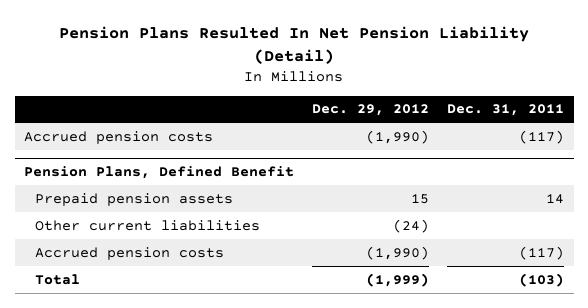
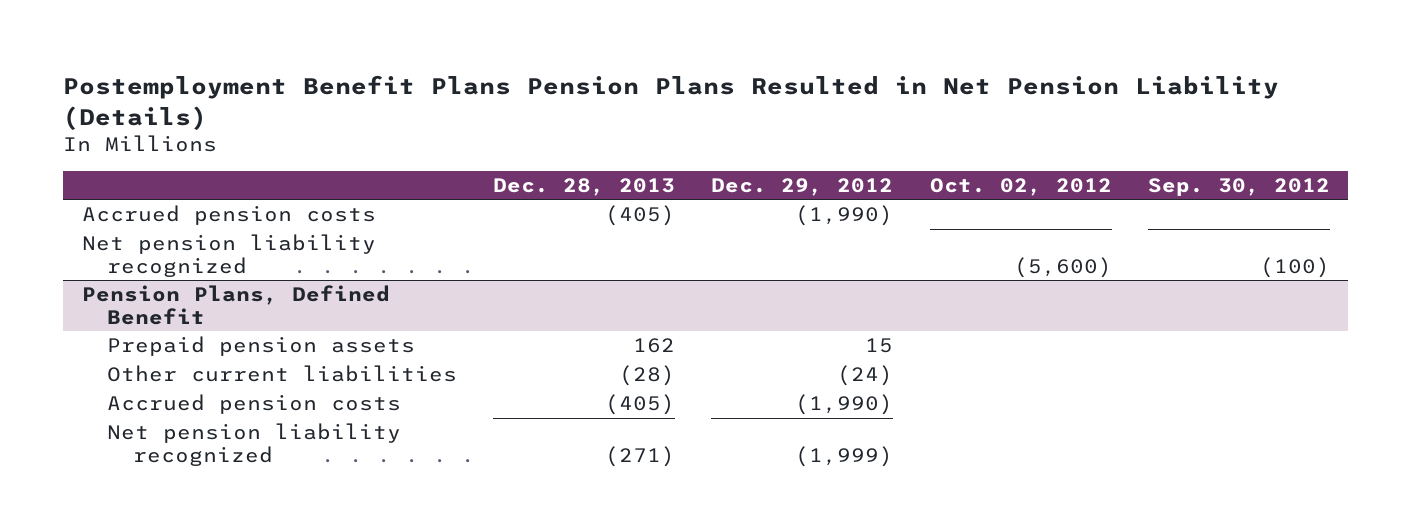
- Pension Plans Resulted In Net Pension Liability (Detail)
+ Postemployment Benefit Plans Pension Plans Resulted in Net Pension Liability (Details)
- | Dec. 29, 2012 | Dec. 31, 2011
+ | Dec. 28, 2013 | Dec. 29, 2012 | Oct. 02, 2012 | Sep. 30, 2012
+ Net pension liability recognized | | | (5,600) | (100)
@ Pension Plans, Defined Benefit
- Total | (1,999) | (103)
+ Net pension liability recognized | (271) | (1,999) | |

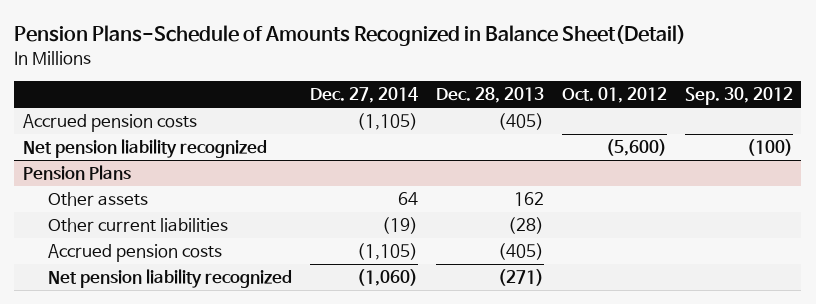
- Postemployment Benefit Plans Pension Plans Resulted in Net Pension Liability (Details)
+ Pension Plans-Schedule of Amounts Recognized in Balance Sheet(Detail)
- | Dec. 28, 2013 | Dec. 29, 2012 | Oct. 02, 2012 | Sep. 30, 2012
+ | Dec. 27, 2014 | Dec. 28, 2013 | Oct. 01, 2012 | Sep. 30, 2012
- Pension Plans, Defined Benefit
- Prepaid pension assets | 162 | 15 | |
+ Pension Plans
+ Other assets | 64 | 162 | |

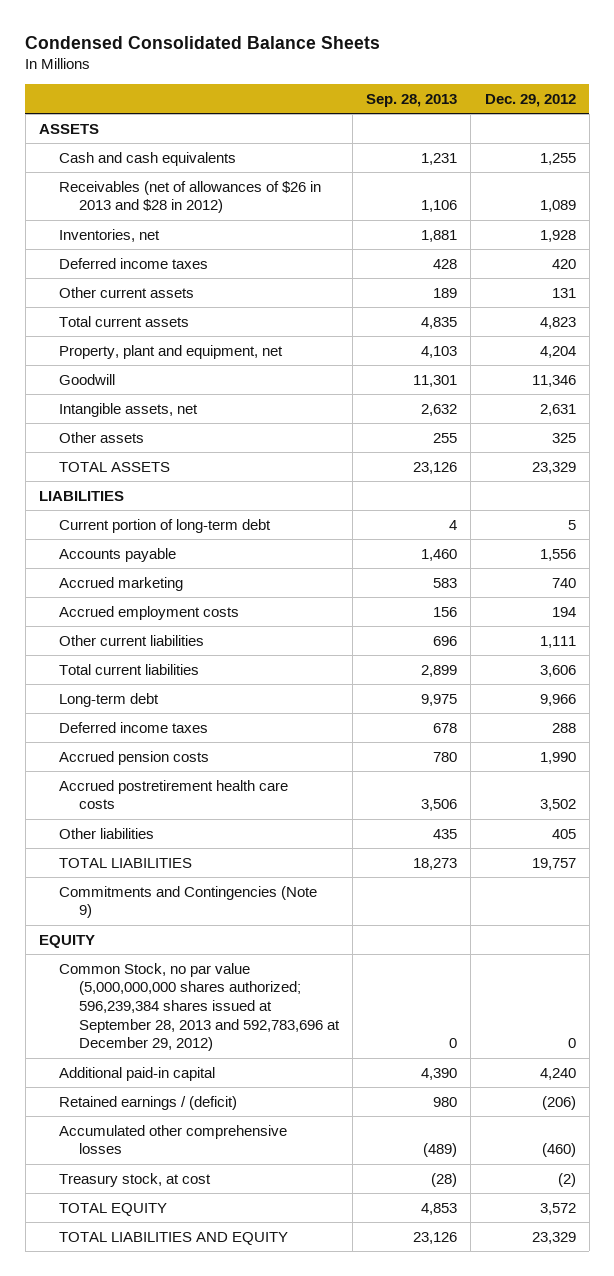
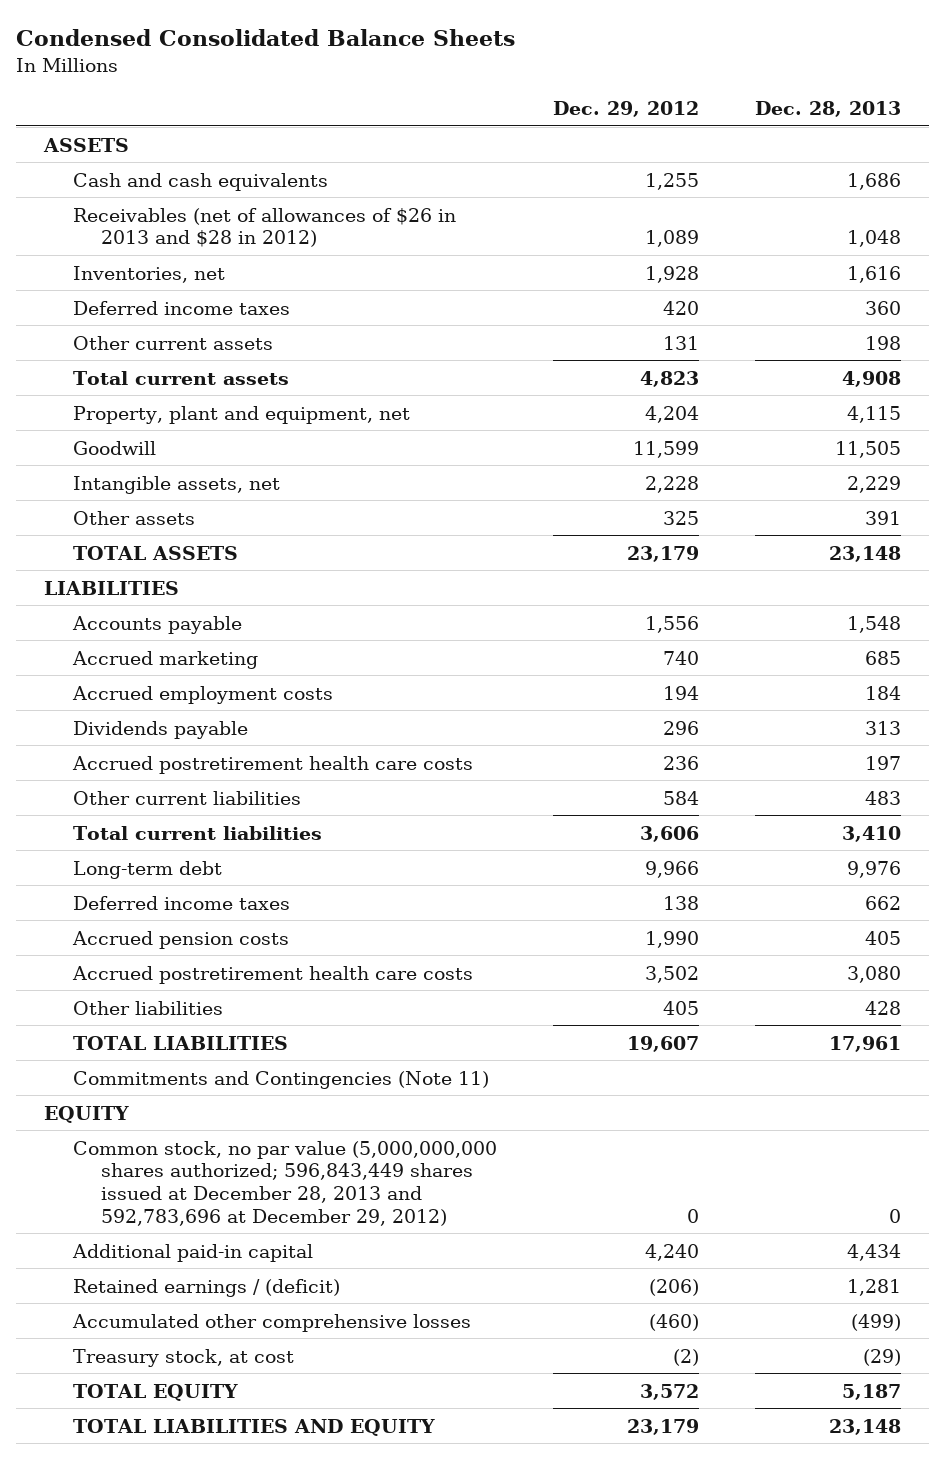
- | Sep. 28, 2013 | Dec. 29, 2012
+ | Dec. 29, 2012 | Dec. 28, 2013
- Goodwill | 11,301 | 11,346
- Intangible assets, net | 2,632 | 2,631
+ Goodwill | 11,599 | 11,505
+ Intangible assets, net | 2,228 | 2,229
- TOTAL ASSETS | 23,126 | 23,329
+ TOTAL ASSETS | 23,179 | 23,148
- Current portion of long-term debt | 4 | 5
- Other current liabilities | 696 | 1,111
+ Dividends payable | 296 | 313
+ Accrued postretirement health care costs | 236 | 197
+ Other current liabilities | 584 | 483
- Deferred income taxes | 678 | 288
+ Deferred income taxes | 138 | 662
- TOTAL LIABILITIES | 18,273 | 19,757
- Commitments and Contingencies (Note 9)
+ TOTAL LIABILITIES | 19,607 | 17,961
+ Commitments and Contingencies (Note 11)
- Common Stock, no par value (5,000,000,000 shares authorized; 596,239,384 shares issued at September 28, 2013 and 592,783,696 at December 29, 2012) | 0 | 0
+ Common stock, no par value (5,000,000,000 shares authorized; 596,843,449 shares issued at December 28, 2013 and 592,783,696 at December 29, 2012) | 0 | 0
- TOTAL LIABILITIES AND EQUITY | 23,126 | 23,329
+ TOTAL LIABILITIES AND EQUITY | 23,179 | 23,148

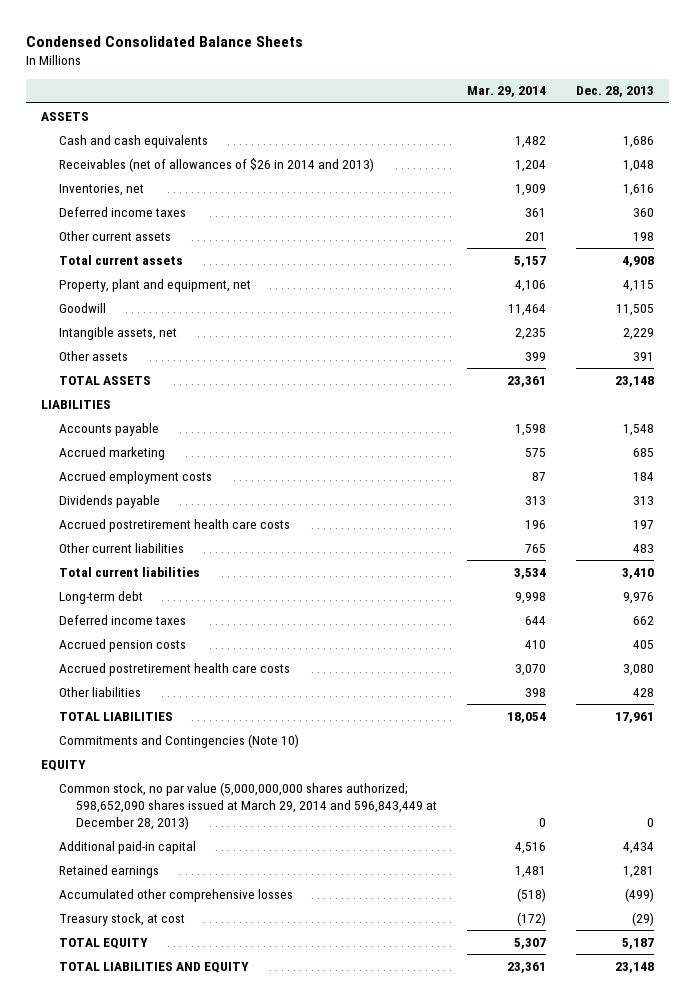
- | Dec. 29, 2012 | Dec. 28, 2013
+ | Mar. 29, 2014 | Dec. 28, 2013
- Receivables (net of allowances of $26 in 2013 and $28 in 2012) | 1,089 | 1,048
+ Receivables (net of allowances of $26 in 2014 and 2013) | 1,204 | 1,048
- Commitments and Contingencies (Note 11)
+ Commitments and Contingencies (Note 10)
- Common stock, no par value (5,000,000,000 shares authorized; 596,843,449 shares issued at December 28, 2013 and 592,783,696 at December 29, 2012) | 0 | 0
+ Common stock, no par value (5,000,000,000 shares authorized; 598,652,090 shares issued at March 29, 2014 and 596,843,449 at December 28, 2013) | 0 | 0
- Retained earnings / (deficit) | (206) | 1,281
+ Retained earnings | 1,481 | 1,281

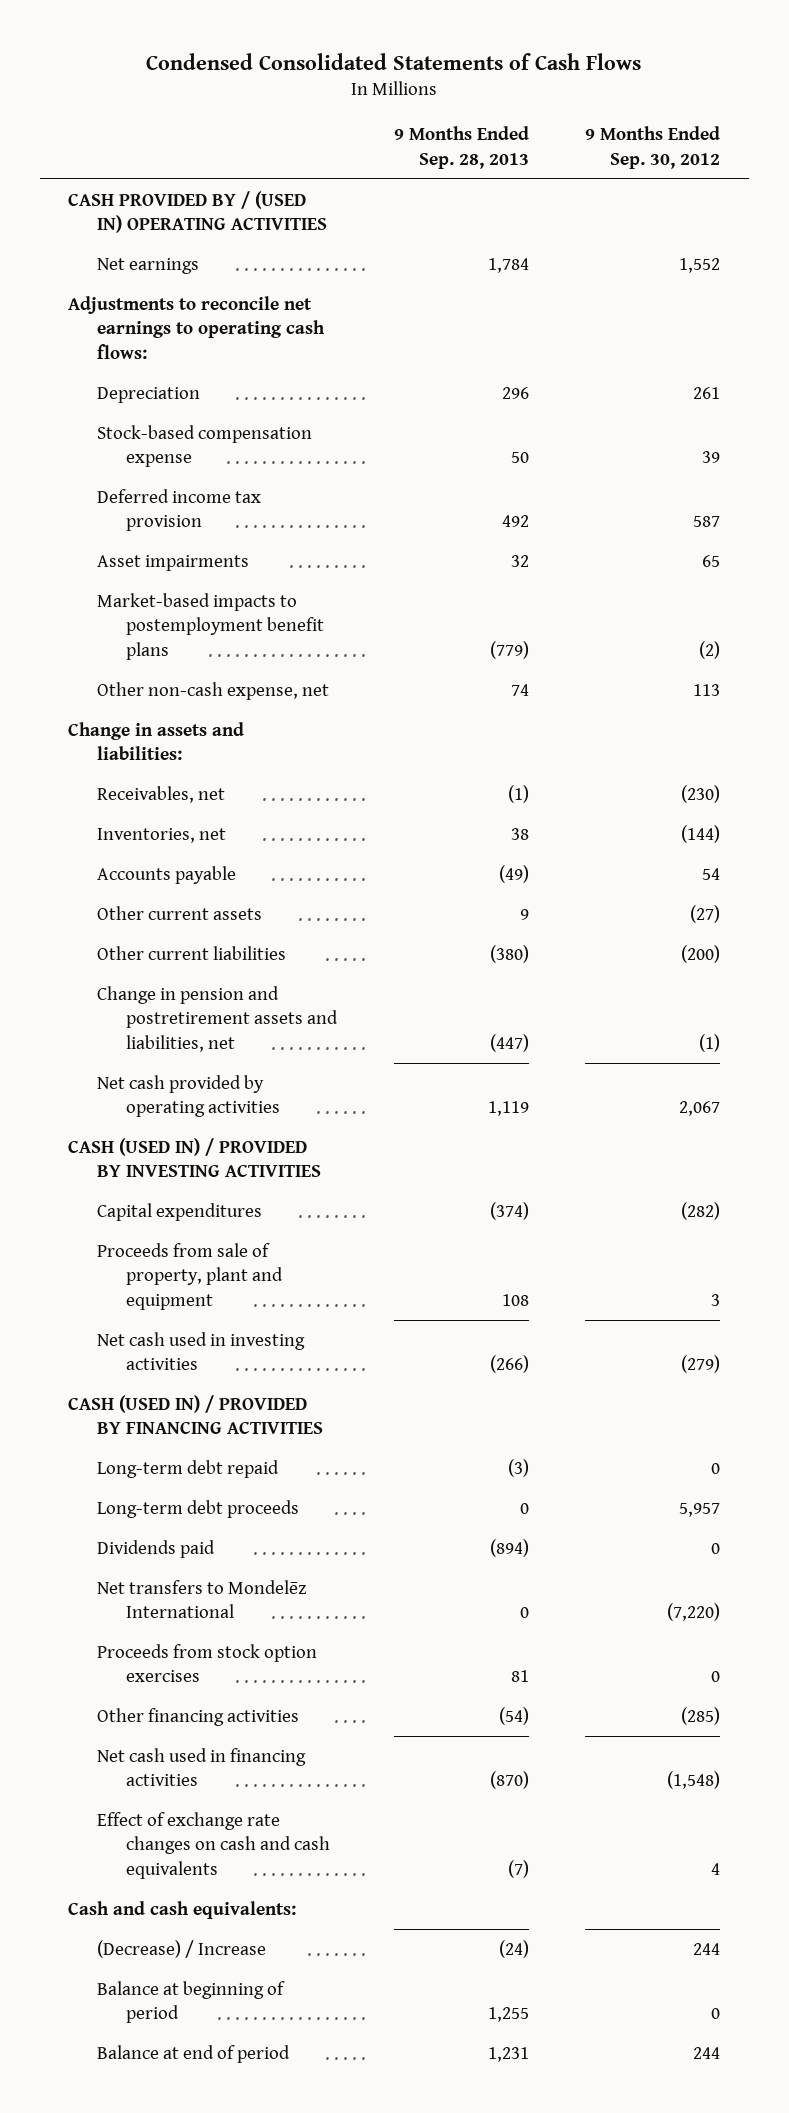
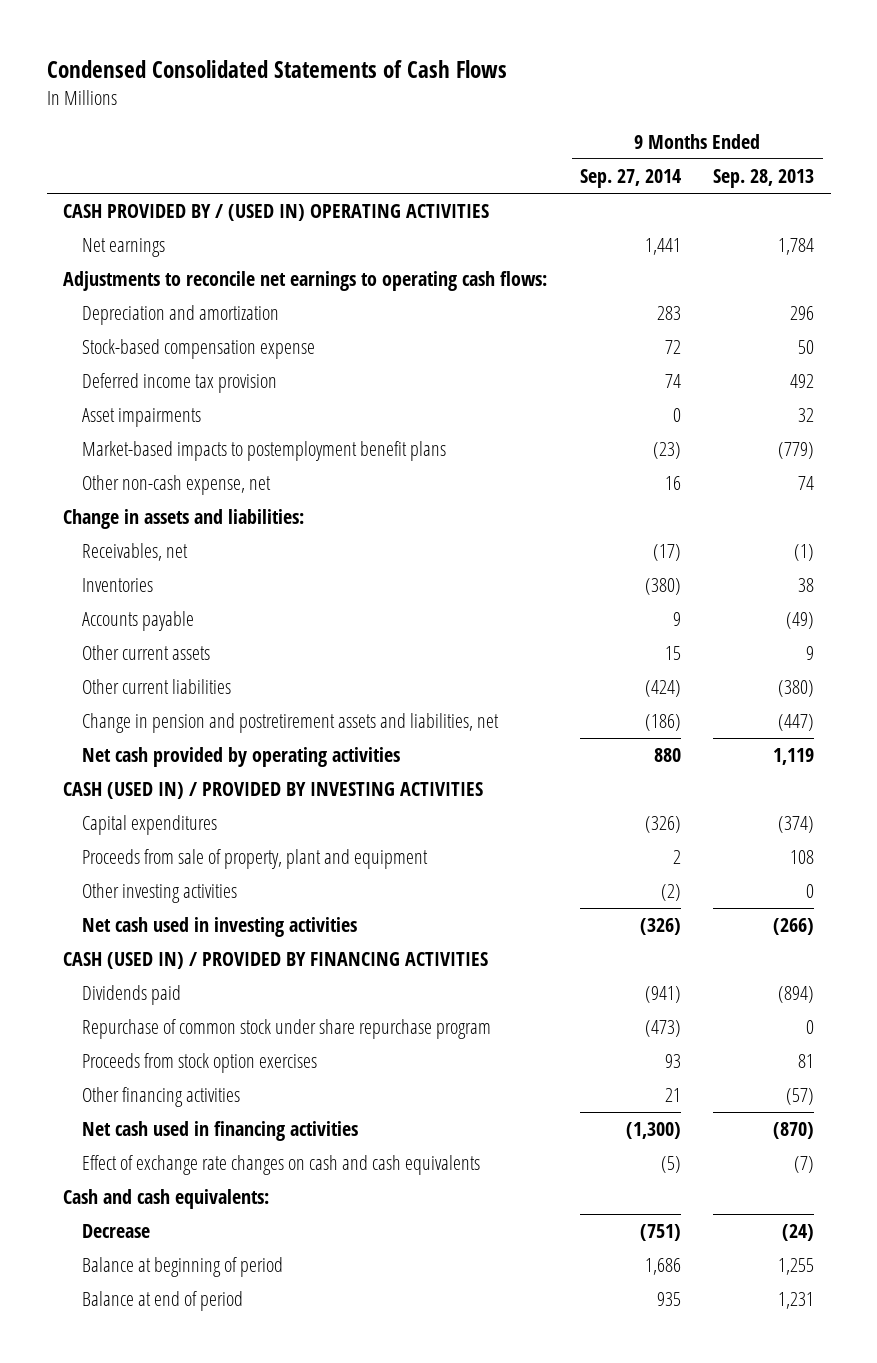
- | 9 Months Ended Sep. 28, 2013 | 9 Months Ended Sep. 30, 2012
+ | 9 Months Ended Sep. 27, 2014 | 9 Months Ended Sep. 28, 2013
- Depreciation | 296 | 261
+ Depreciation and amortization | 283 | 296
- Inventories, net | 38 | (144)
+ Inventories | (380) | 38
+ Other investing activities | (2) | 0
- Long-term debt repaid | (3) | 0
- Long-term debt proceeds | 0 | 5,957
- Net transfers to Mondelēz International | 0 | (7,220)
+ Repurchase of common stock under share repurchase program | (473) | 0
- Other financing activities | (54) | (285)
+ Other financing activities | 21 | (57)
- (Decrease) / Increase | (24) | 244
+ Decrease | (751) | (24)

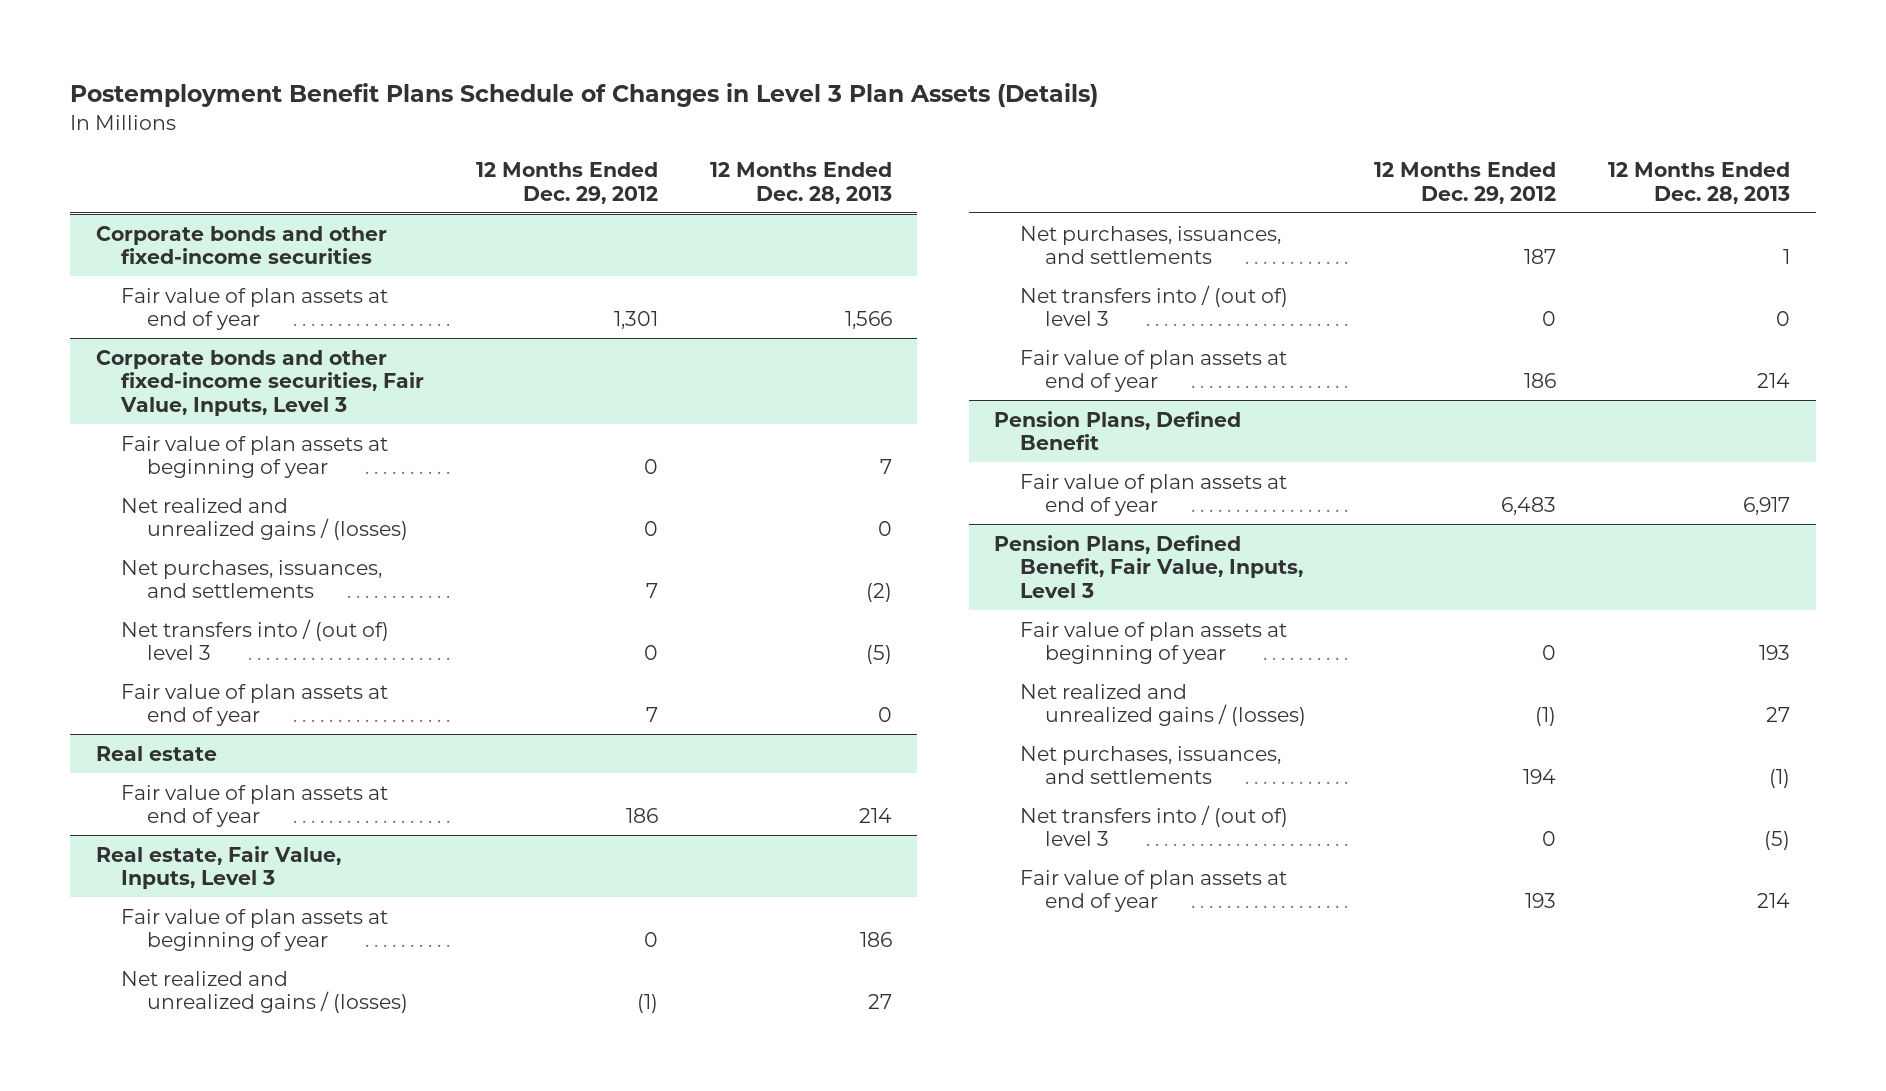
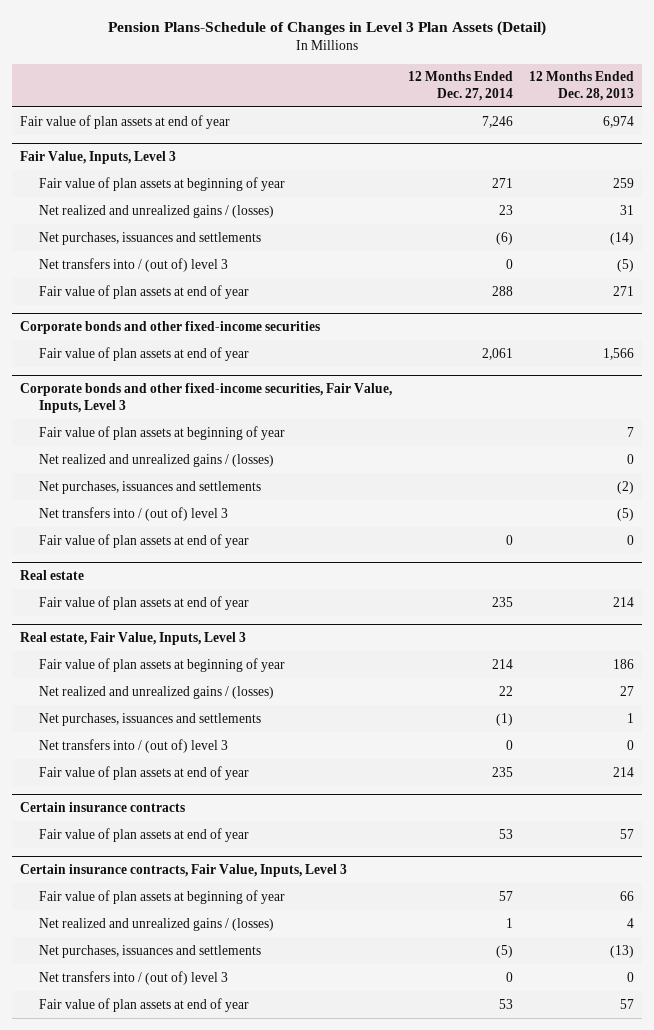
- Postemployment Benefit Plans Schedule of Changes in Level 3 Plan Assets (Details)
+ Pension Plans-Schedule of Changes in Level 3 Plan Assets (Detail)
- | 12 Months Ended Dec. 29, 2012 | 12 Months Ended Dec. 28, 2013
+ | 12 Months Ended Dec. 27, 2014 | 12 Months Ended Dec. 28, 2013
+ Fair value of plan assets at end of year | 7,246 | 6,974
+ Fair Value, Inputs, Level 3
+ Fair value of plan assets at beginning of year | 271 | 259
+ Net realized and unrealized gains / (losses) | 23 | 31
+ Net purchases, issuances and settlements | (6) | (14)
+ Net transfers into / (out of) level 3 | 0 | (5)
+ Fair value of plan assets at end of year | 288 | 271
@ Corporate bonds and other fixed-income securities, Fair Value, Inputs, Level 3
- Net purchases, issuances, and settlements | 7 | (2)
+ Net purchases, issuances and settlements | | (2)
@ Real estate, Fair Value, Inputs, Level 3
- Net purchases, issuances, and settlements | 187 | 1
+ Net purchases, issuances and settlements | (1) | 1
- Pension Plans, Defined Benefit
- Fair value of plan assets at end of year | 6,483 | 6,917
- Pension Plans, Defined Benefit, Fair Value, Inputs, Level 3
- Fair value of plan assets at beginning of year | 0 | 193
- Net realized and unrealized gains / (losses) | (1) | 27
- Net purchases, issuances, and settlements | 194 | (1)
- Net transfers into / (out of) level 3 | 0 | (5)
- Fair value of plan assets at end of year | 193 | 214
+ Certain insurance contracts
+ Fair value of plan assets at end of year | 53 | 57
+ Certain insurance contracts, Fair Value, Inputs, Level 3
+ Fair value of plan assets at beginning of year | 57 | 66
+ Net realized and unrealized gains / (losses) | 1 | 4
+ Net purchases, issuances and settlements | (5) | (13)
+ Net transfers into / (out of) level 3 | 0 | 0
+ Fair value of plan assets at end of year | 53 | 57

